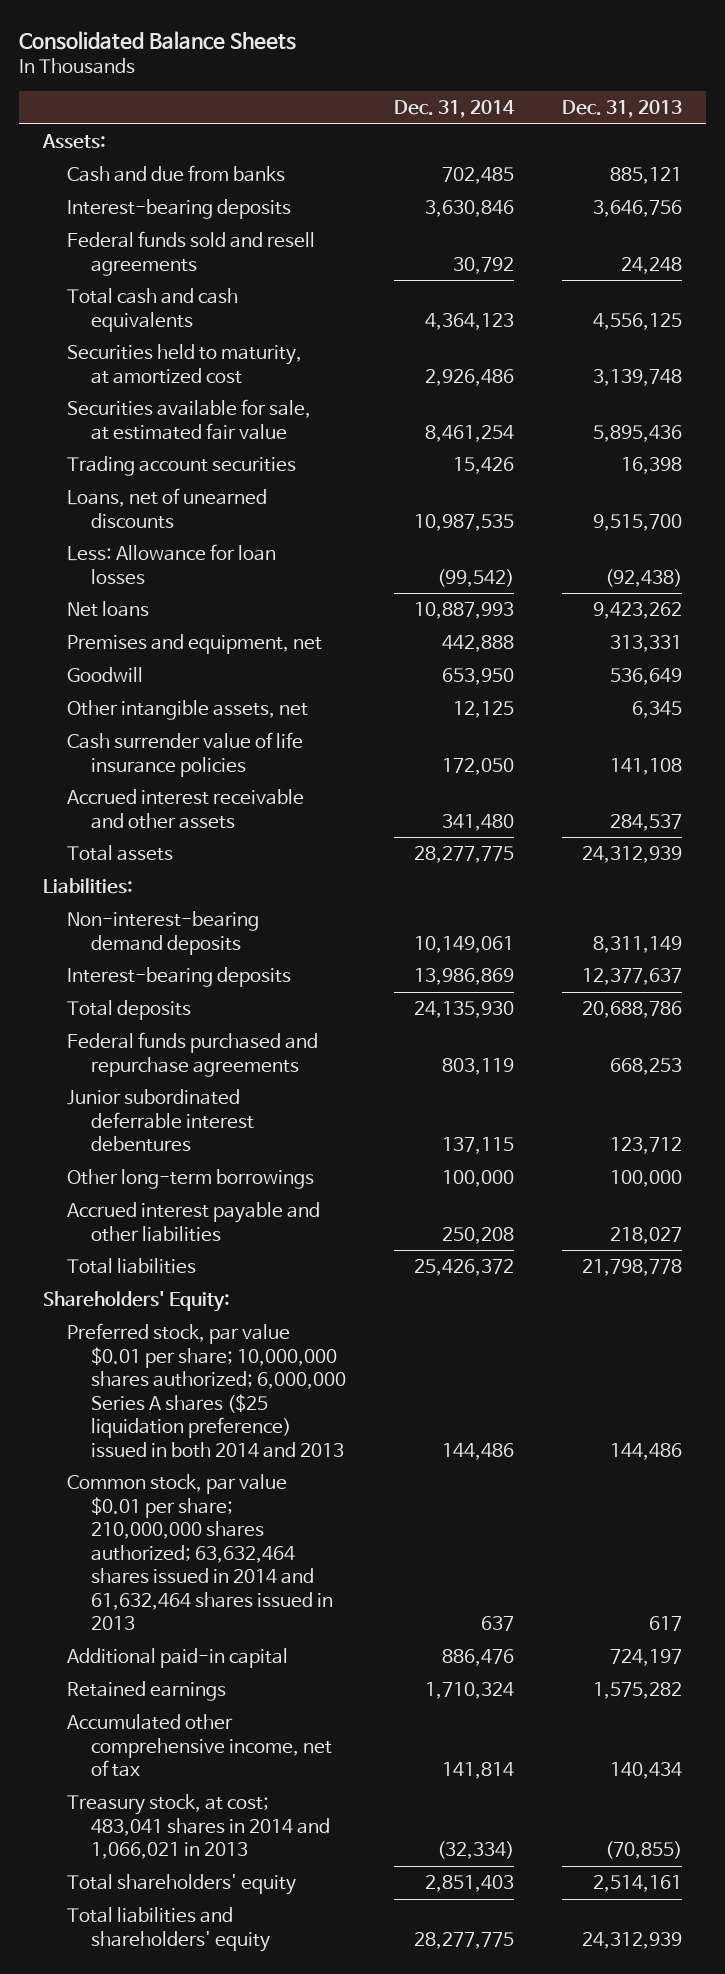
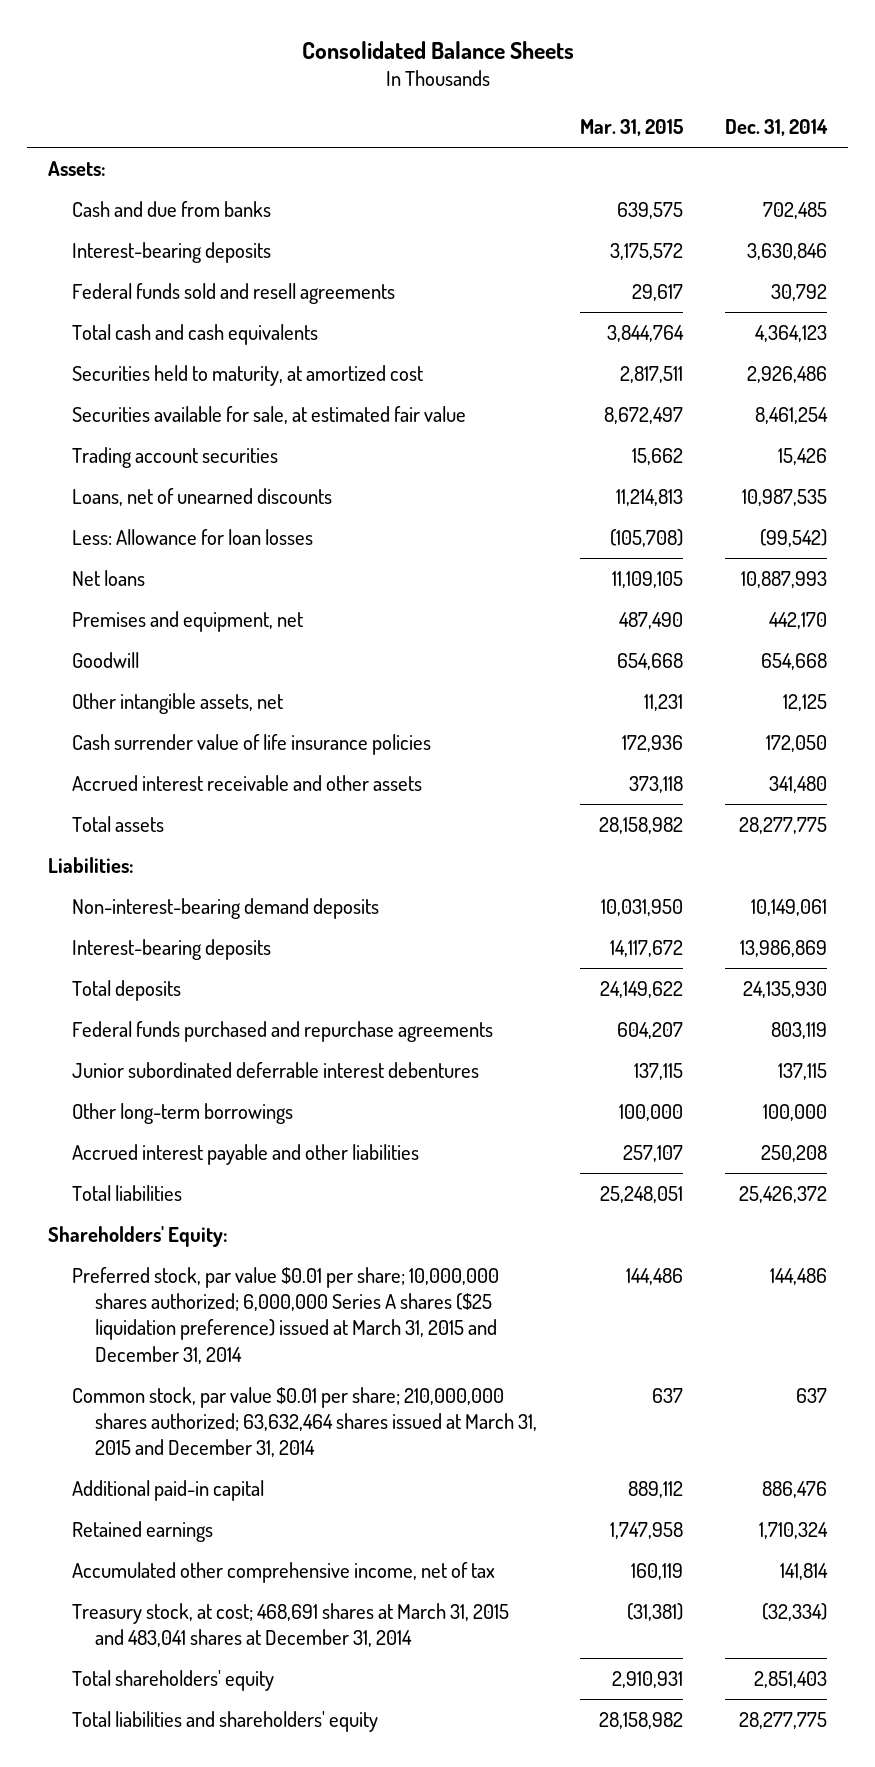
- | Dec. 31, 2014 | Dec. 31, 2013
+ | Mar. 31, 2015 | Dec. 31, 2014
- Premises and equipment, net | 442,888 | 313,331
- Goodwill | 653,950 | 536,649
+ Premises and equipment, net | 487,490 | 442,170
+ Goodwill | 654,668 | 654,668
- Preferred stock, par value $0.01 per share; 10,000,000 shares authorized; 6,000,000 Series A shares ($25 liquidation preference) issued in both 2014 and 2013 | 144,486 | 144,486
- Common stock, par value $0.01 per share; 210,000,000 shares authorized; 63,632,464 shares issued in 2014 and 61,632,464 shares issued in 2013 | 637 | 617
+ Preferred stock, par value $0.01 per share; 10,000,000 shares authorized; 6,000,000 Series A shares ($25 liquidation preference) issued at March 31, 2015 and December 31, 2014 | 144,486 | 144,486
+ Common stock, par value $0.01 per share; 210,000,000 shares authorized; 63,632,464 shares issued at March 31, 2015 and December 31, 2014 | 637 | 637
- Treasury stock, at cost; 483,041 shares in 2014 and 1,066,021 in 2013 | (32,334) | (70,855)
+ Treasury stock, at cost; 468,691 shares at March 31, 2015 and 483,041 shares at December 31, 2014 | (31,381) | (32,334)

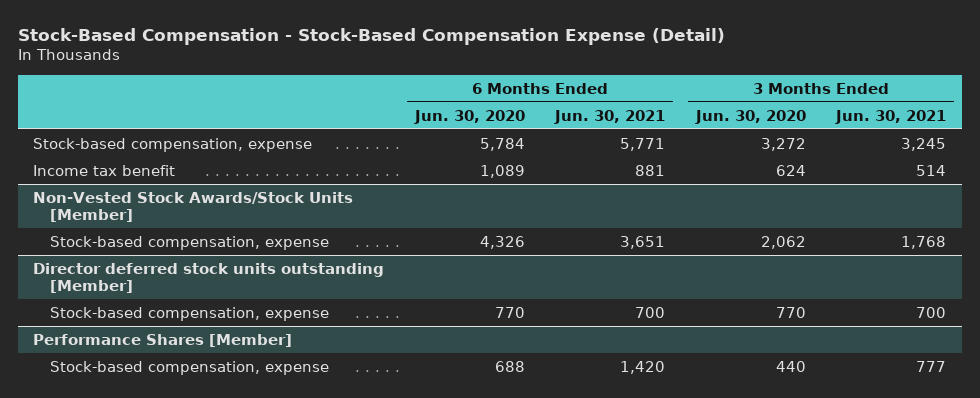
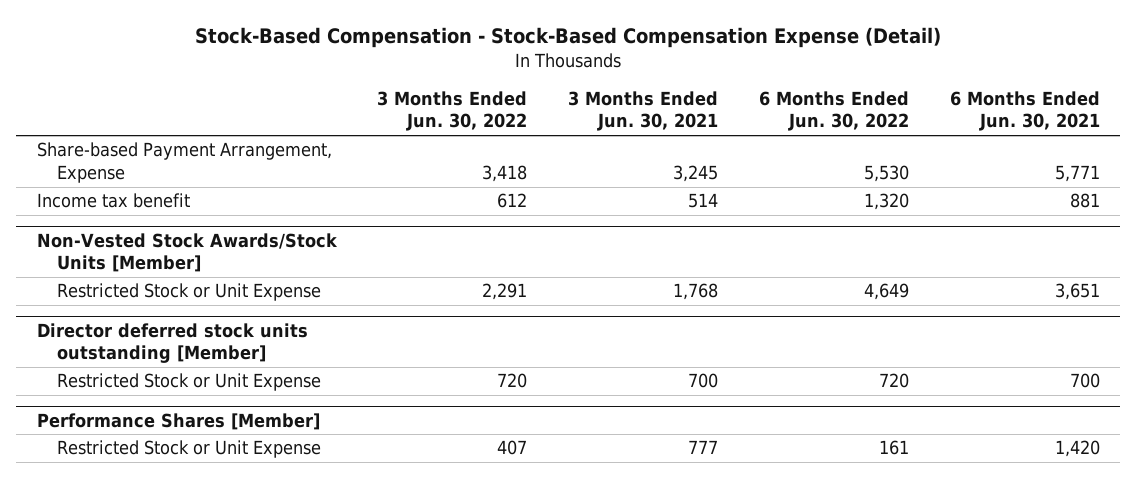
- | 6 Months Ended Jun. 30, 2020 | 6 Months Ended Jun. 30, 2021 | 3 Months Ended Jun. 30, 2020 | 3 Months Ended Jun. 30, 2021
+ | 3 Months Ended Jun. 30, 2022 | 3 Months Ended Jun. 30, 2021 | 6 Months Ended Jun. 30, 2022 | 6 Months Ended Jun. 30, 2021
- Stock-based compensation, expense | 5,784 | 5,771 | 3,272 | 3,245
+ Share-based Payment Arrangement, Expense | 3,418 | 3,245 | 5,530 | 5,771
@ Non-Vested Stock Awards/Stock Units [Member]
- Stock-based compensation, expense | 4,326 | 3,651 | 2,062 | 1,768
+ Restricted Stock or Unit Expense | 2,291 | 1,768 | 4,649 | 3,651
@ Director deferred stock units outstanding [Member]
- Stock-based compensation, expense | 770 | 700 | 770 | 700
+ Restricted Stock or Unit Expense | 720 | 700 | 720 | 700
@ Performance Shares [Member]
- Stock-based compensation, expense | 688 | 1,420 | 440 | 777
+ Restricted Stock or Unit Expense | 407 | 777 | 161 | 1,420

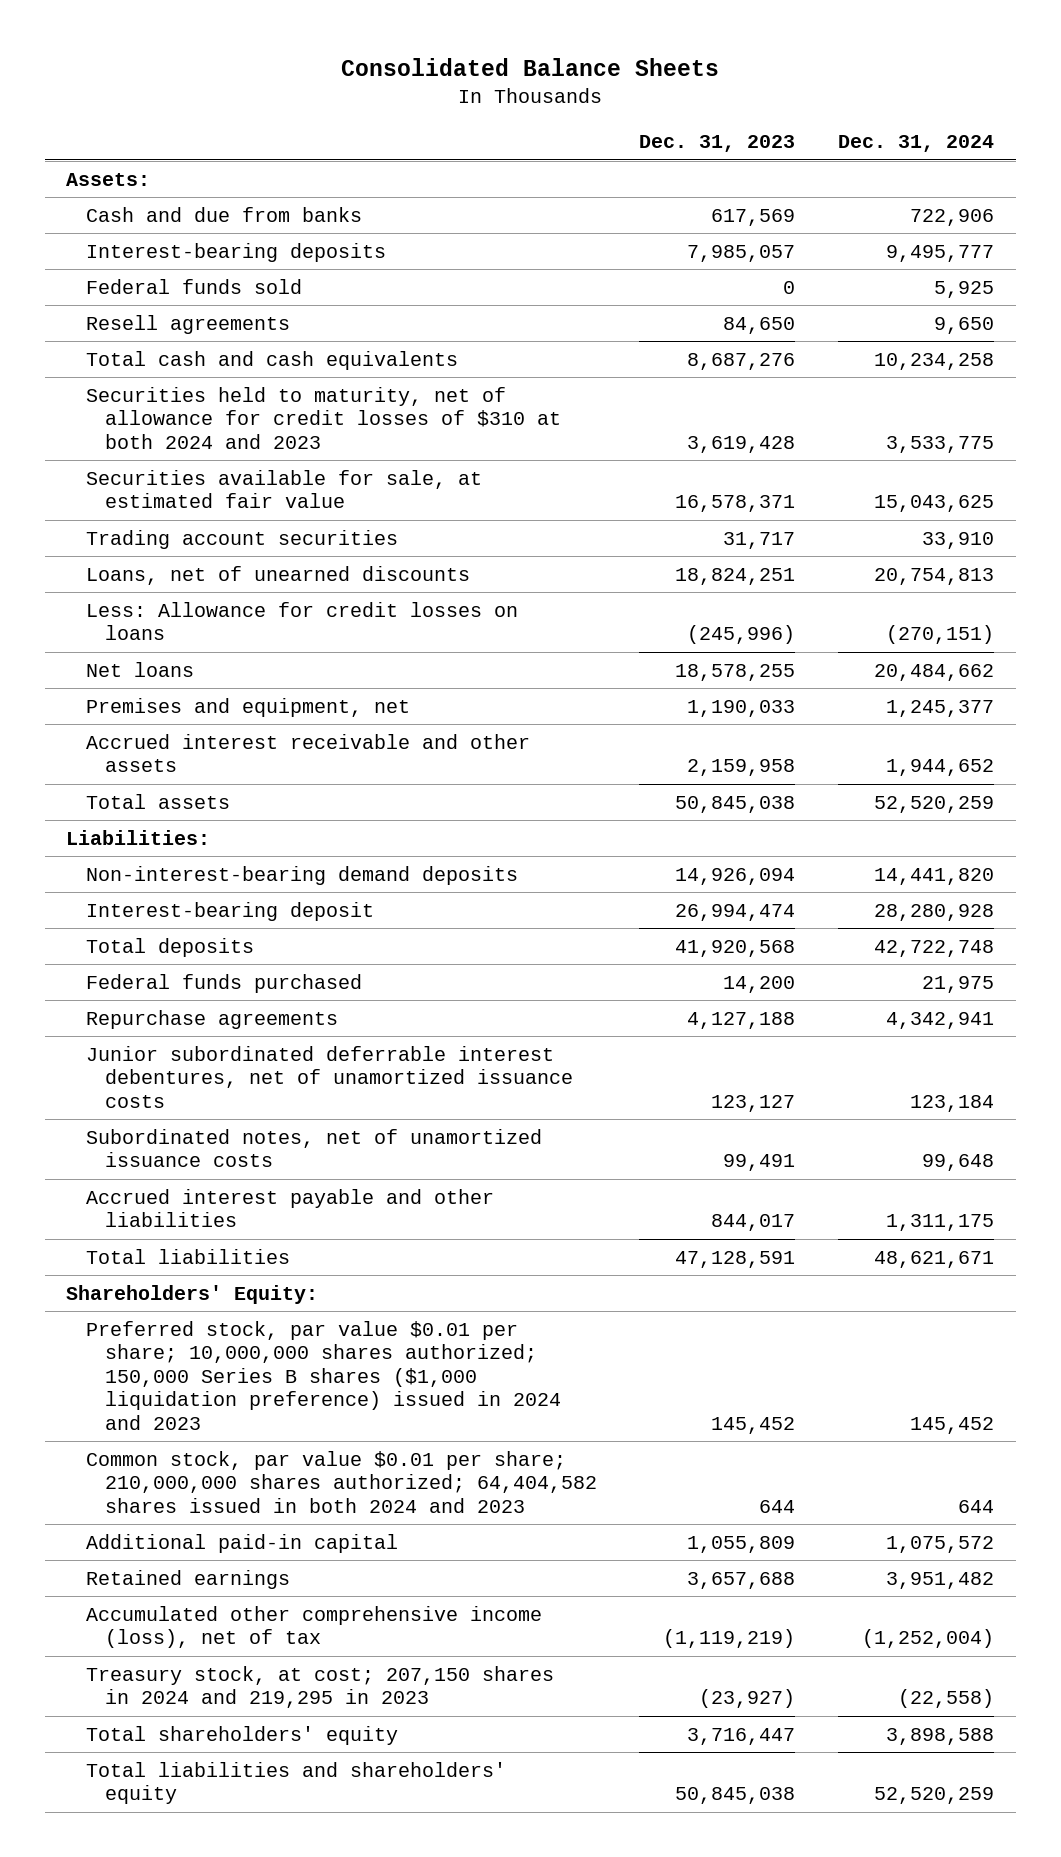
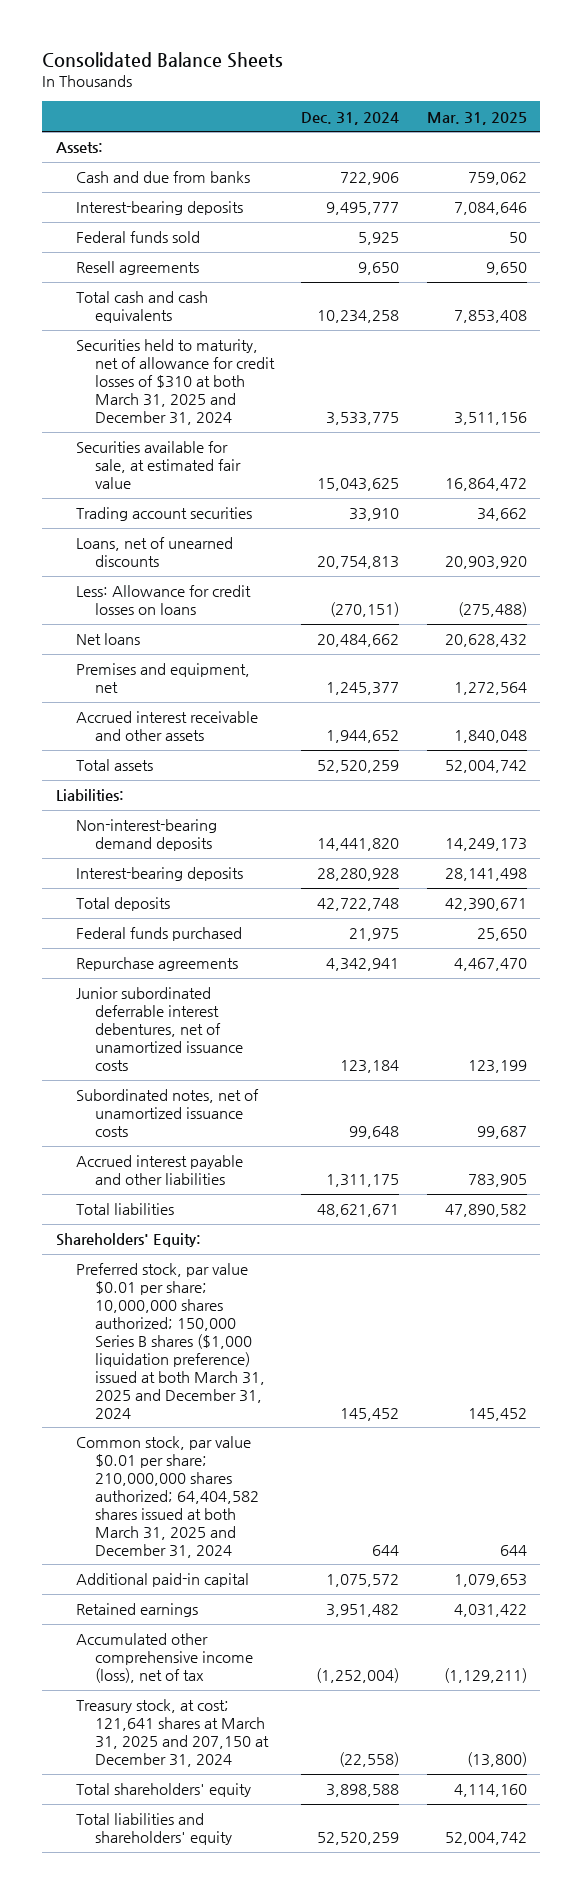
- | Dec. 31, 2023 | Dec. 31, 2024
+ | Dec. 31, 2024 | Mar. 31, 2025
- Securities held to maturity, net of allowance for credit losses of $310 at both 2024 and 2023 | 3,619,428 | 3,533,775
+ Securities held to maturity, net of allowance for credit losses of $310 at both March 31, 2025 and December 31, 2024 | 3,533,775 | 3,511,156
- Interest-bearing deposit | 26,994,474 | 28,280,928
+ Interest-bearing deposits | 28,280,928 | 28,141,498
- Preferred stock, par value $0.01 per share; 10,000,000 shares authorized; 150,000 Series B shares ($1,000 liquidation preference) issued in 2024 and 2023 | 145,452 | 145,452
- Common stock, par value $0.01 per share; 210,000,000 shares authorized; 64,404,582 shares issued in both 2024 and 2023 | 644 | 644
+ Preferred stock, par value $0.01 per share; 10,000,000 shares authorized; 150,000 Series B shares ($1,000 liquidation preference) issued at both March 31, 2025 and December 31, 2024 | 145,452 | 145,452
+ Common stock, par value $0.01 per share; 210,000,000 shares authorized; 64,404,582 shares issued at both March 31, 2025 and December 31, 2024 | 644 | 644
- Treasury stock, at cost; 207,150 shares in 2024 and 219,295 in 2023 | (23,927) | (22,558)
+ Treasury stock, at cost; 121,641 shares at March 31, 2025 and 207,150 at December 31, 2024 | (22,558) | (13,800)

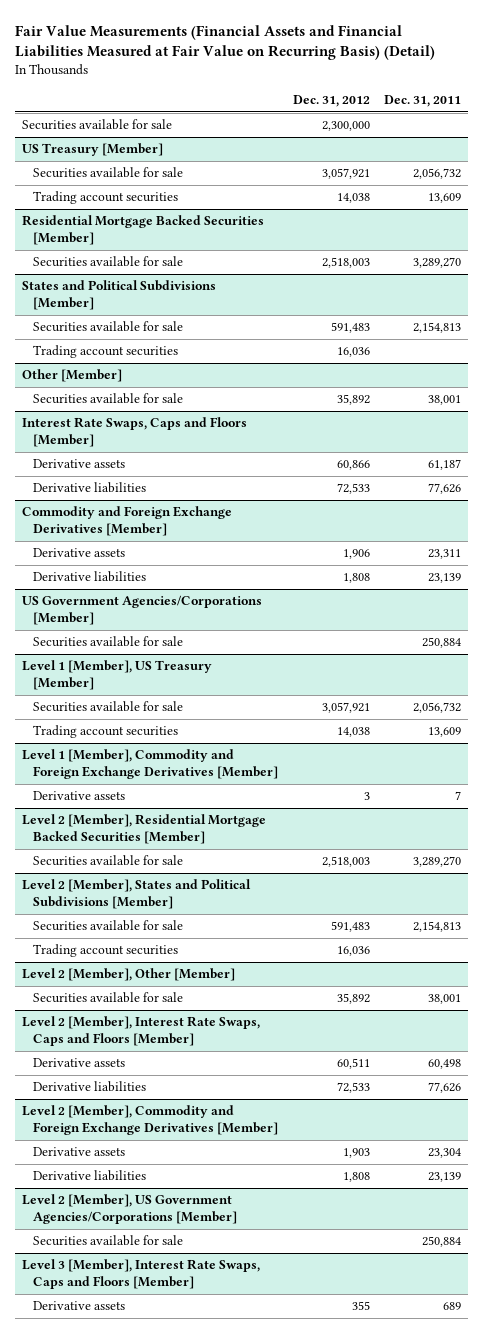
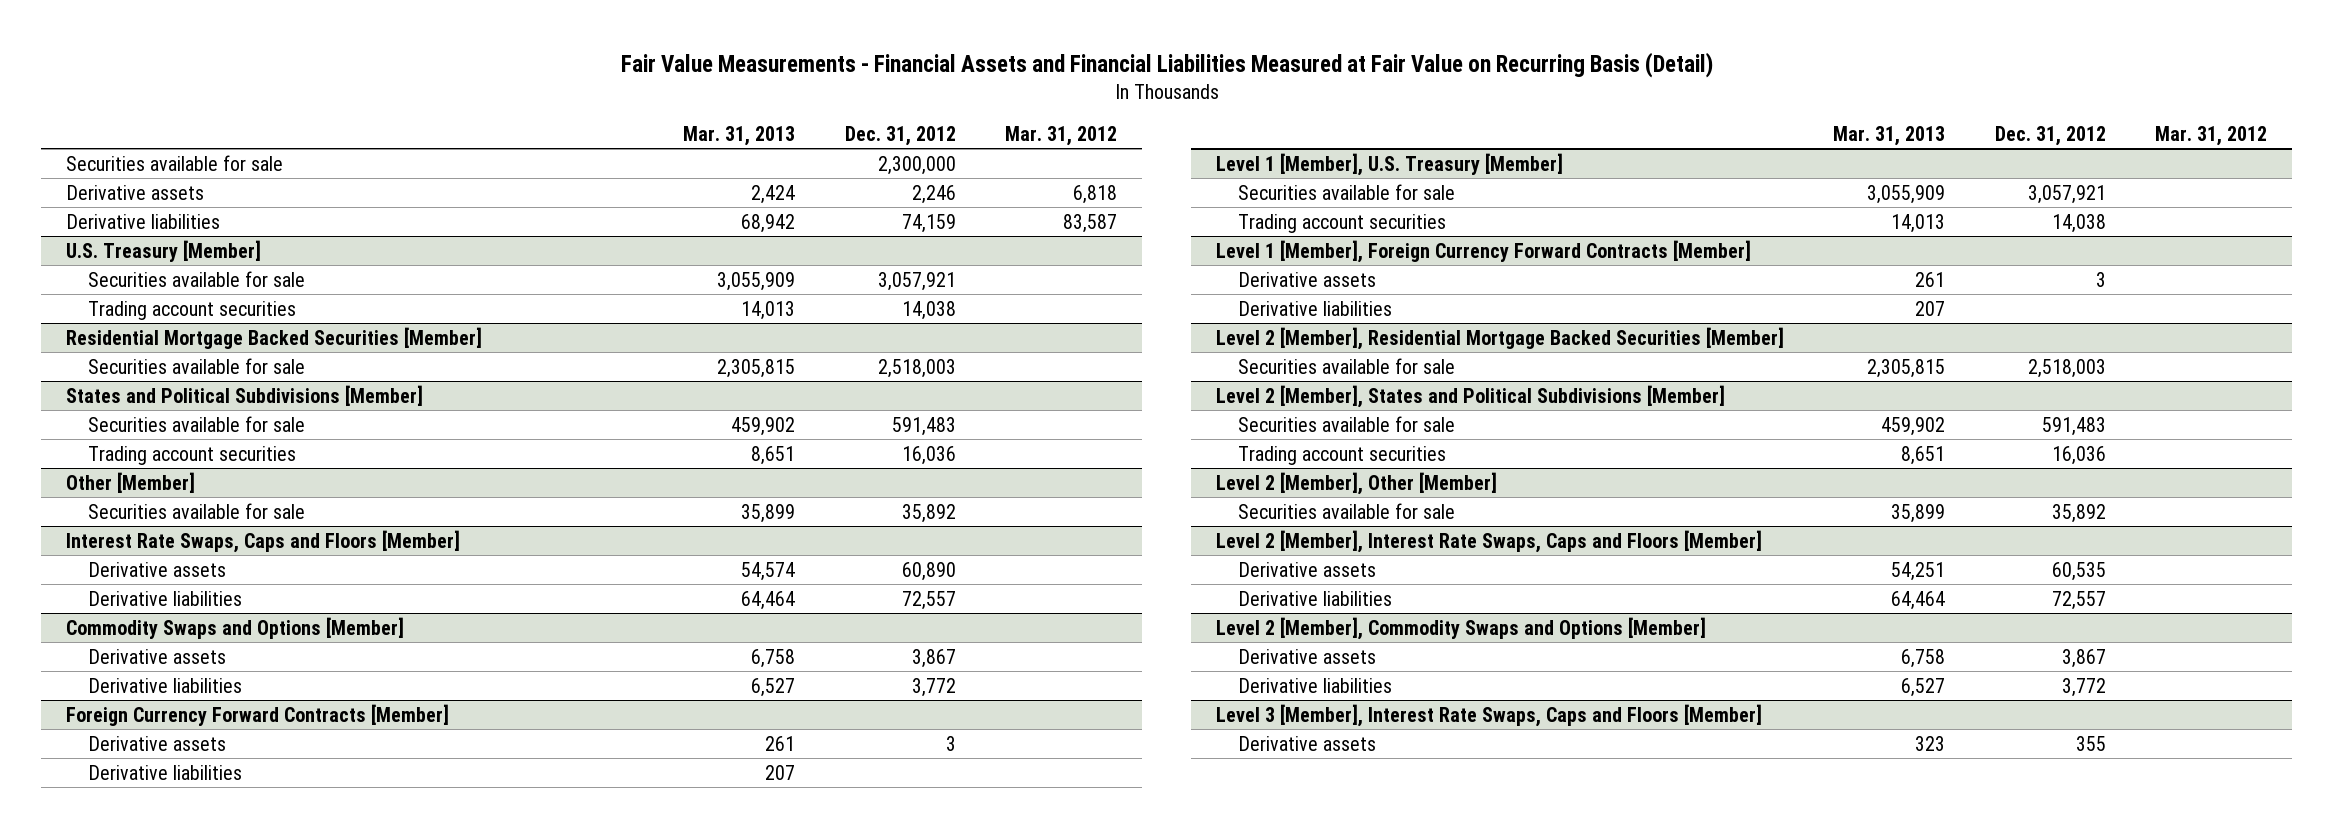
- Fair Value Measurements (Financial Assets and Financial Liabilities Measured at Fair Value on Recurring Basis) (Detail)
+ Fair Value Measurements - Financial Assets and Financial Liabilities Measured at Fair Value on Recurring Basis (Detail)
- | Dec. 31, 2012 | Dec. 31, 2011
+ | Mar. 31, 2013 | Dec. 31, 2012 | Mar. 31, 2012
- US Treasury [Member]
+ Derivative assets | 2,424 | 2,246 | 6,818
+ Derivative liabilities | 68,942 | 74,159 | 83,587
+ U.S. Treasury [Member]
@ Interest Rate Swaps, Caps and Floors [Member]
- Derivative assets | 60,866 | 61,187
- Derivative liabilities | 72,533 | 77,626
- Commodity and Foreign Exchange Derivatives [Member]
- Derivative assets | 1,906 | 23,311
- Derivative liabilities | 1,808 | 23,139
- US Government Agencies/Corporations [Member]
- Securities available for sale | | 250,884
- Level 1 [Member], US Treasury [Member]
@ Interest Rate Swaps, Caps and Floors [Member]
+ Derivative assets | 54,574 | 60,890 |
+ Derivative liabilities | 64,464 | 72,557 |
+ Commodity Swaps and Options [Member]
+ Derivative assets | 6,758 | 3,867 |
+ Derivative liabilities | 6,527 | 3,772 |
+ Foreign Currency Forward Contracts [Member]
+ Derivative assets | 261 | 3 |
+ Derivative liabilities | 207 | |
+ Level 1 [Member], U.S. Treasury [Member]
- Level 1 [Member], Commodity and Foreign Exchange Derivatives [Member]
+ Level 1 [Member], Foreign Currency Forward Contracts [Member]
+ Derivative liabilities | 207 | |
@ Level 2 [Member], Interest Rate Swaps, Caps and Floors [Member]
- Derivative assets | 60,511 | 60,498
- Derivative liabilities | 72,533 | 77,626
- Level 2 [Member], Commodity and Foreign Exchange Derivatives [Member]
- Derivative assets | 1,903 | 23,304
- Derivative liabilities | 1,808 | 23,139
- Level 2 [Member], US Government Agencies/Corporations [Member]
- Securities available for sale | | 250,884
@ Level 2 [Member], Interest Rate Swaps, Caps and Floors [Member]
+ Derivative assets | 54,251 | 60,535 |
+ Derivative liabilities | 64,464 | 72,557 |
+ Level 2 [Member], Commodity Swaps and Options [Member]
+ Derivative assets | 6,758 | 3,867 |
+ Derivative liabilities | 6,527 | 3,772 |

